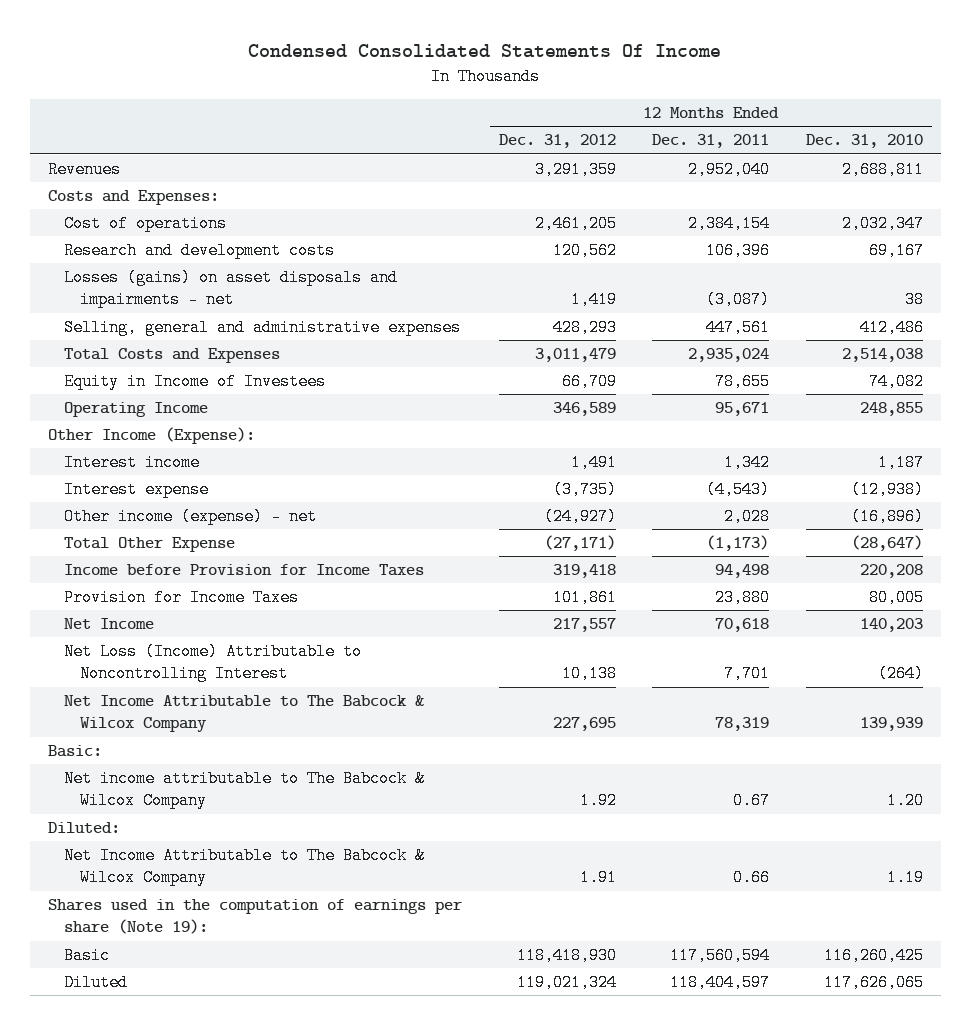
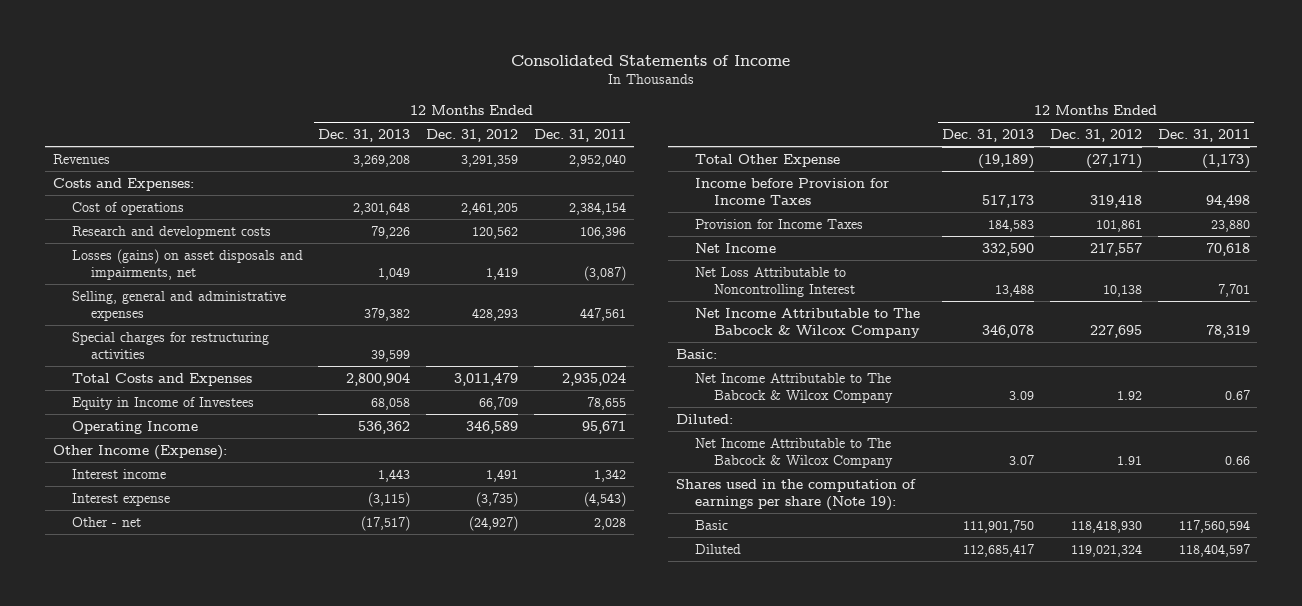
- Condensed Consolidated Statements Of Income
+ Consolidated Statements of Income
- | 12 Months Ended Dec. 31, 2012 | 12 Months Ended Dec. 31, 2011 | 12 Months Ended Dec. 31, 2010
+ | 12 Months Ended Dec. 31, 2013 | 12 Months Ended Dec. 31, 2012 | 12 Months Ended Dec. 31, 2011
- Losses (gains) on asset disposals and impairments - net | 1,419 | (3,087) | 38
+ Losses (gains) on asset disposals and impairments, net | 1,049 | 1,419 | (3,087)
+ Special charges for restructuring activities | 39,599 | |
- Other income (expense) - net | (24,927) | 2,028 | (16,896)
+ Other - net | (17,517) | (24,927) | 2,028
- Net Loss (Income) Attributable to Noncontrolling Interest | 10,138 | 7,701 | (264)
+ Net Loss Attributable to Noncontrolling Interest | 13,488 | 10,138 | 7,701
- Net income attributable to The Babcock & Wilcox Company | 1.92 | 0.67 | 1.20
+ Net Income Attributable to The Babcock & Wilcox Company | 3.09 | 1.92 | 0.67

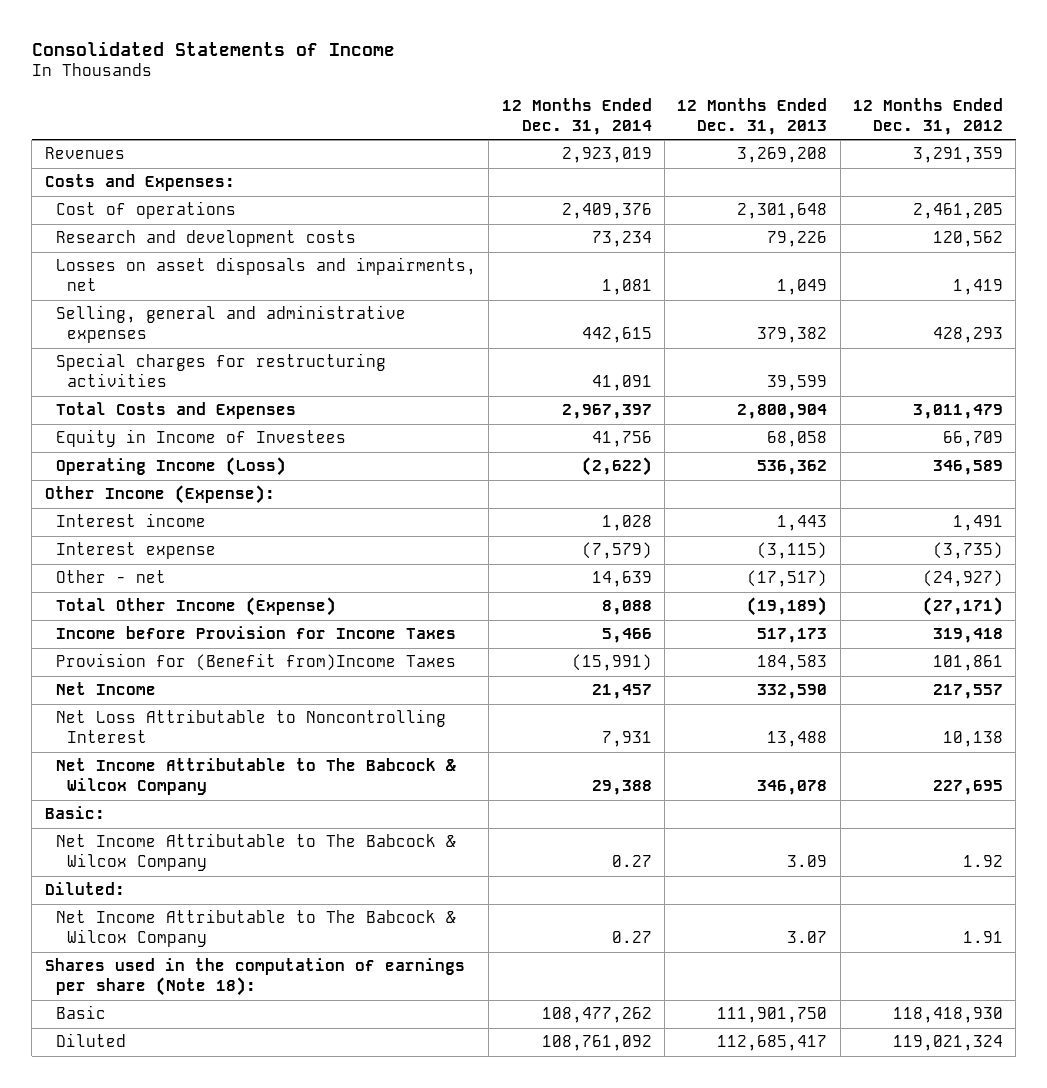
- | 12 Months Ended Dec. 31, 2013 | 12 Months Ended Dec. 31, 2012 | 12 Months Ended Dec. 31, 2011
+ | 12 Months Ended Dec. 31, 2014 | 12 Months Ended Dec. 31, 2013 | 12 Months Ended Dec. 31, 2012
- Losses (gains) on asset disposals and impairments, net | 1,049 | 1,419 | (3,087)
+ Losses on asset disposals and impairments, net | 1,081 | 1,049 | 1,419
- Operating Income | 536,362 | 346,589 | 95,671
+ Operating Income (Loss) | (2,622) | 536,362 | 346,589
- Total Other Expense | (19,189) | (27,171) | (1,173)
+ Total Other Income (Expense) | 8,088 | (19,189) | (27,171)
- Provision for Income Taxes | 184,583 | 101,861 | 23,880
+ Provision for (Benefit from)Income Taxes | (15,991) | 184,583 | 101,861
- Shares used in the computation of earnings per share (Note 19):
+ Shares used in the computation of earnings per share (Note 18):

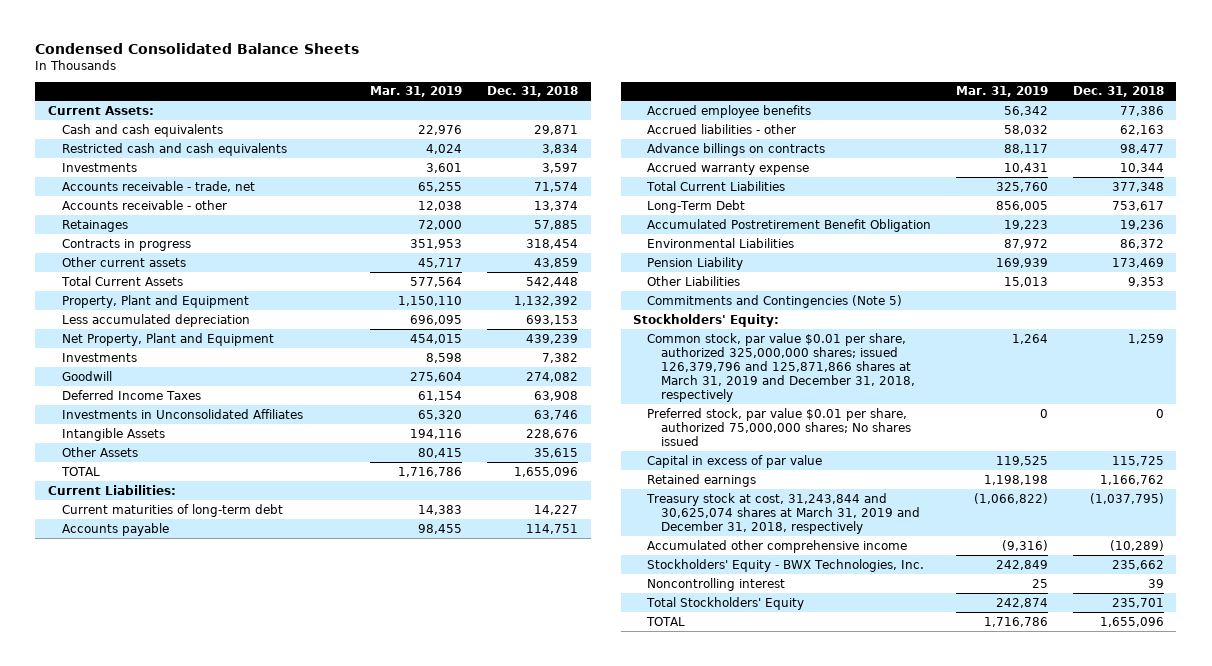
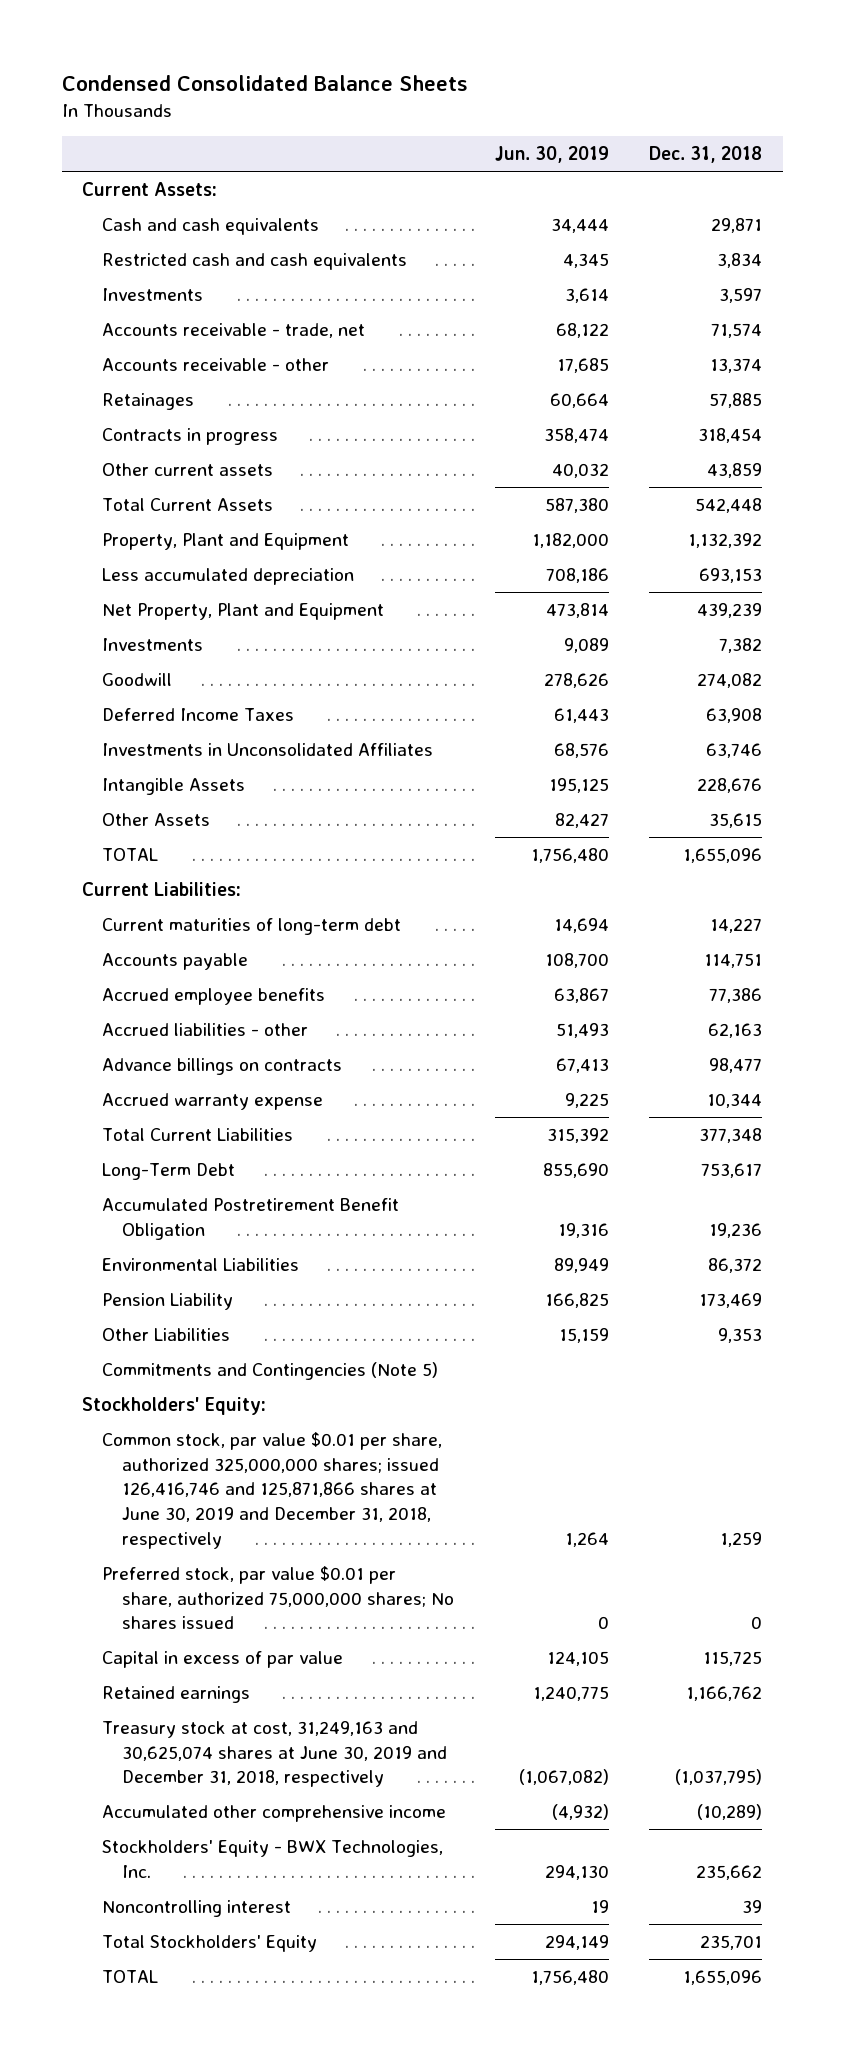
- | Mar. 31, 2019 | Dec. 31, 2018
+ | Jun. 30, 2019 | Dec. 31, 2018
- Common stock, par value $0.01 per share, authorized 325,000,000 shares; issued 126,379,796 and 125,871,866 shares at March 31, 2019 and December 31, 2018, respectively | 1,264 | 1,259
+ Common stock, par value $0.01 per share, authorized 325,000,000 shares; issued 126,416,746 and 125,871,866 shares at June 30, 2019 and December 31, 2018, respectively | 1,264 | 1,259
- Treasury stock at cost, 31,243,844 and 30,625,074 shares at March 31, 2019 and December 31, 2018, respectively | (1,066,822) | (1,037,795)
+ Treasury stock at cost, 31,249,163 and 30,625,074 shares at June 30, 2019 and December 31, 2018, respectively | (1,067,082) | (1,037,795)

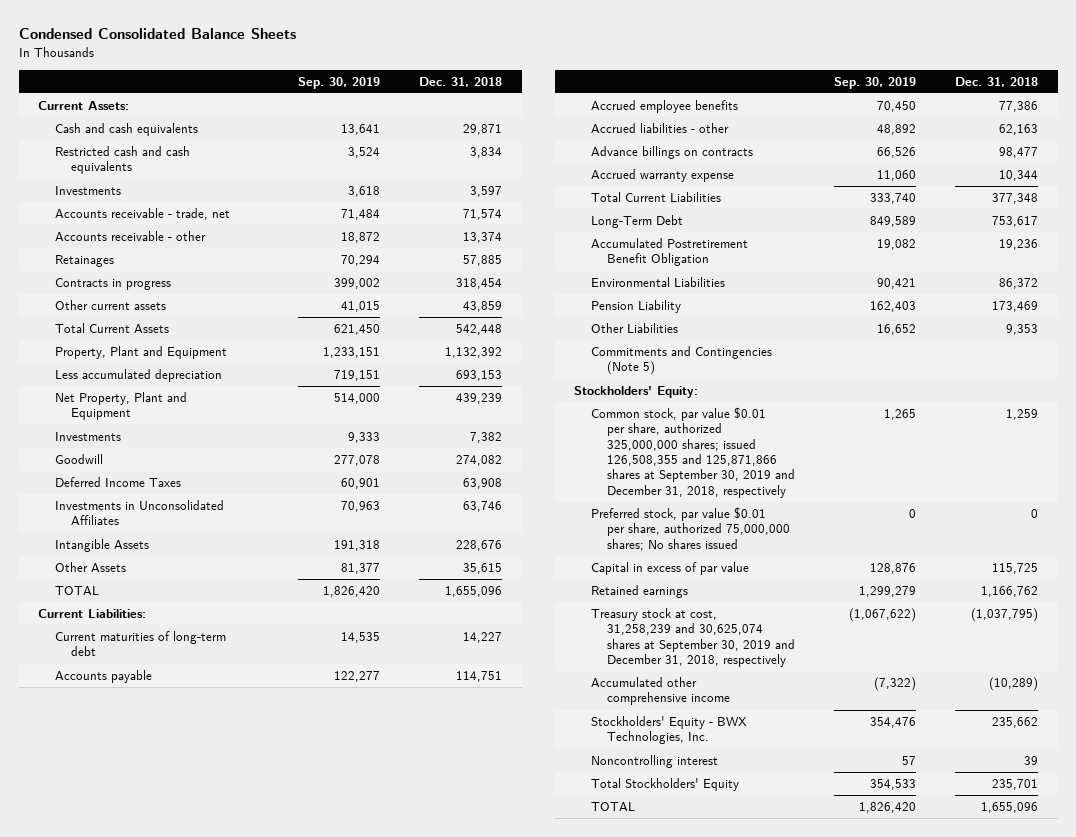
- | Jun. 30, 2019 | Dec. 31, 2018
+ | Sep. 30, 2019 | Dec. 31, 2018
- Common stock, par value $0.01 per share, authorized 325,000,000 shares; issued 126,416,746 and 125,871,866 shares at June 30, 2019 and December 31, 2018, respectively | 1,264 | 1,259
+ Common stock, par value $0.01 per share, authorized 325,000,000 shares; issued 126,508,355 and 125,871,866 shares at September 30, 2019 and December 31, 2018, respectively | 1,265 | 1,259
- Treasury stock at cost, 31,249,163 and 30,625,074 shares at June 30, 2019 and December 31, 2018, respectively | (1,067,082) | (1,037,795)
+ Treasury stock at cost, 31,258,239 and 30,625,074 shares at September 30, 2019 and December 31, 2018, respectively | (1,067,622) | (1,037,795)

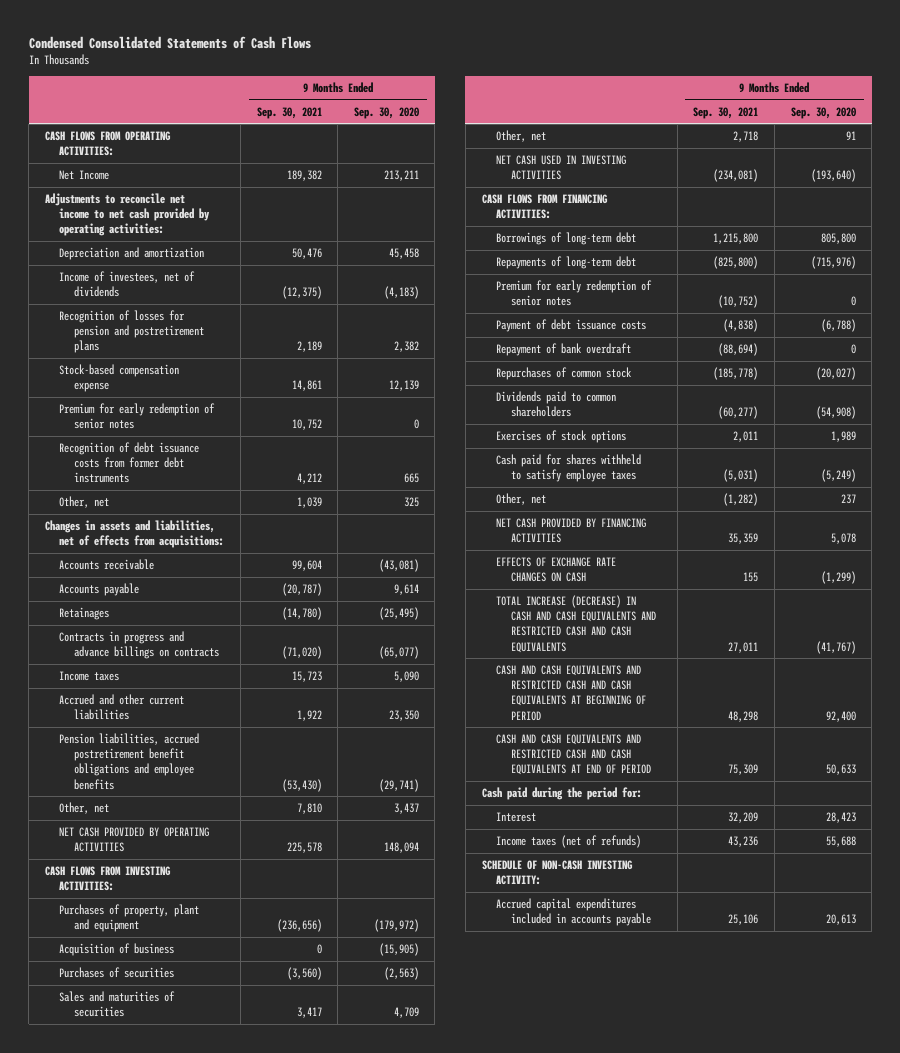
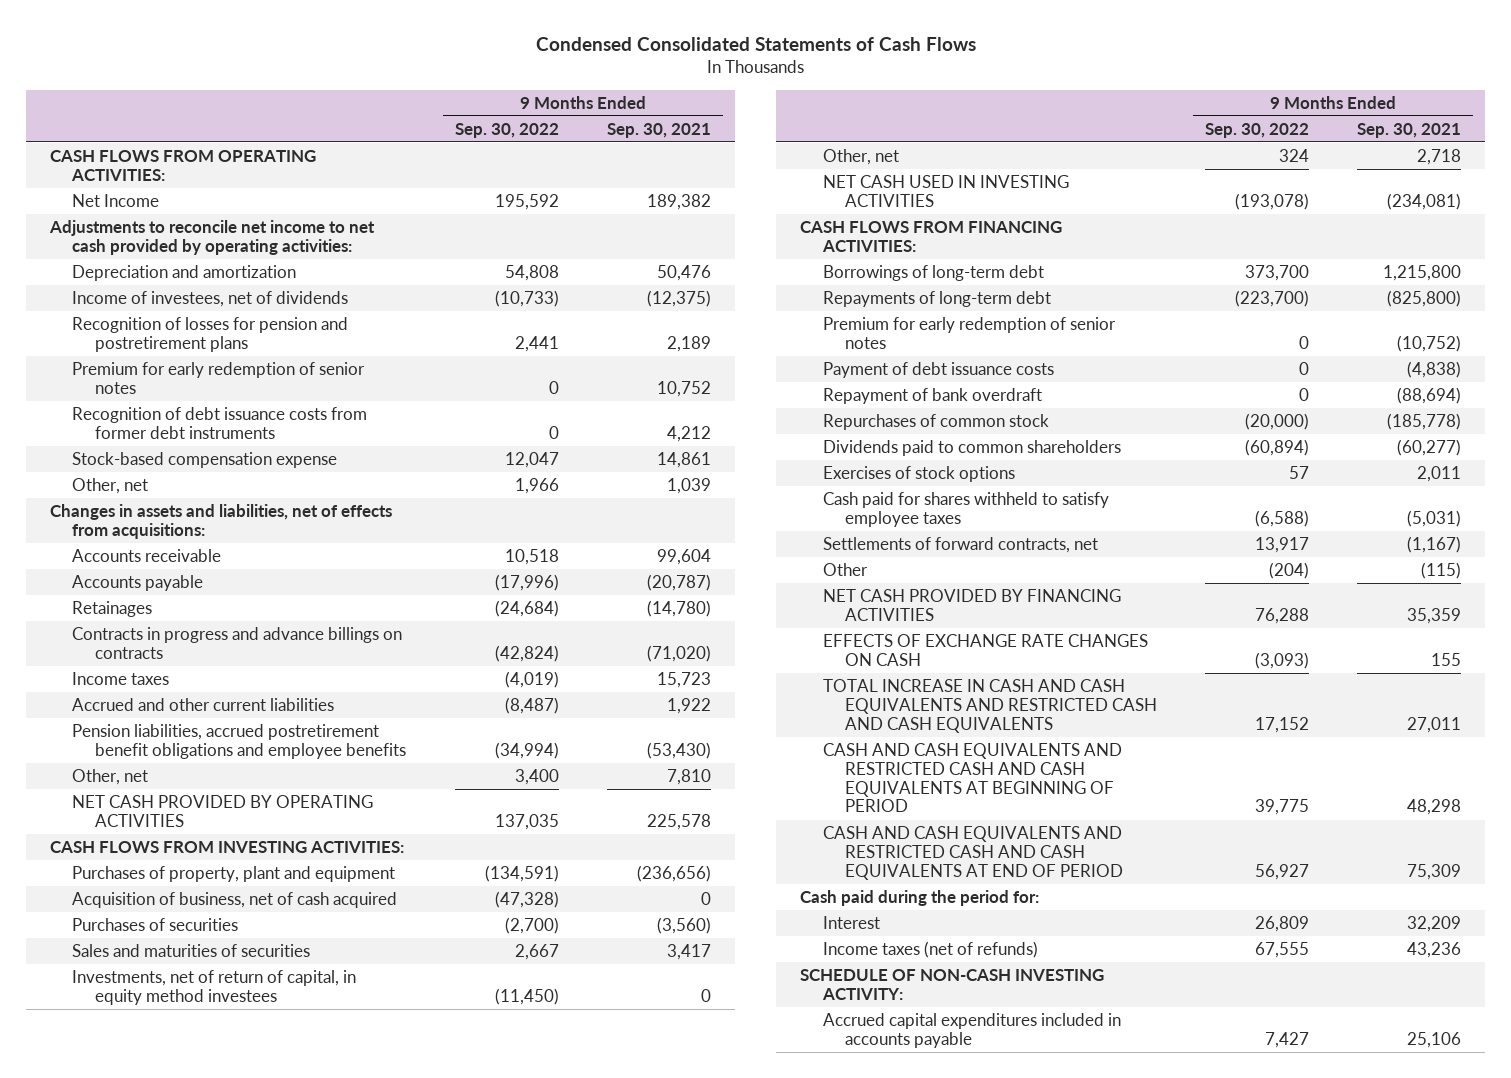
- | 9 Months Ended Sep. 30, 2021 | 9 Months Ended Sep. 30, 2020
+ | 9 Months Ended Sep. 30, 2022 | 9 Months Ended Sep. 30, 2021
moved down: Stock-based compensation expense | 12,047 | 14,861
- Acquisition of business | 0 | (15,905)
+ Acquisition of business, net of cash acquired | (47,328) | 0
+ Investments, net of return of capital, in equity method investees | (11,450) | 0
- Other, net | (1,282) | 237
+ Settlements of forward contracts, net | 13,917 | (1,167)
+ Other | (204) | (115)
- TOTAL INCREASE (DECREASE) IN CASH AND CASH EQUIVALENTS AND RESTRICTED CASH AND CASH EQUIVALENTS | 27,011 | (41,767)
+ TOTAL INCREASE IN CASH AND CASH EQUIVALENTS AND RESTRICTED CASH AND CASH EQUIVALENTS | 17,152 | 27,011

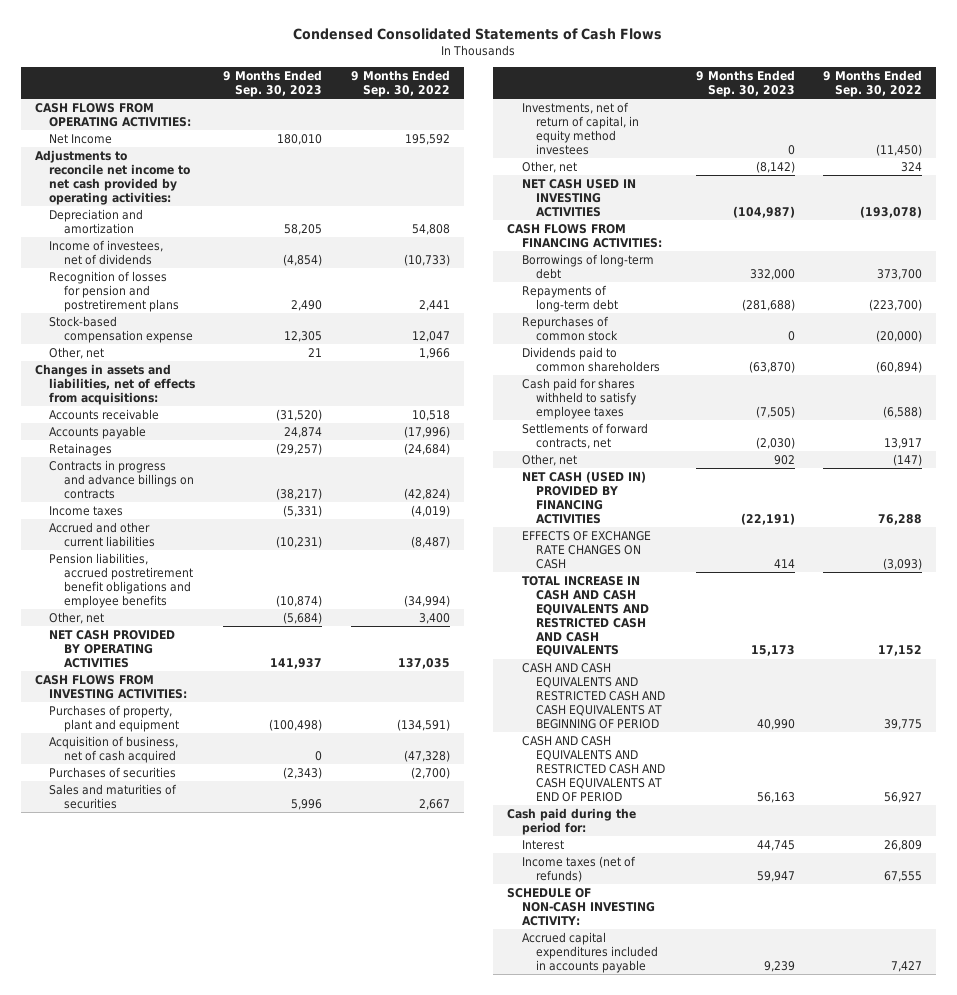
- | 9 Months Ended Sep. 30, 2022 | 9 Months Ended Sep. 30, 2021
+ | 9 Months Ended Sep. 30, 2023 | 9 Months Ended Sep. 30, 2022
- Premium for early redemption of senior notes | 0 | 10,752
- Recognition of debt issuance costs from former debt instruments | 0 | 4,212
- Premium for early redemption of senior notes | 0 | (10,752)
- Payment of debt issuance costs | 0 | (4,838)
- Repayment of bank overdraft | 0 | (88,694)
- Exercises of stock options | 57 | 2,011
- Other | (204) | (115)
- NET CASH PROVIDED BY FINANCING ACTIVITIES | 76,288 | 35,359
+ Other, net | 902 | (147)
+ NET CASH (USED IN) PROVIDED BY FINANCING ACTIVITIES | (22,191) | 76,288

